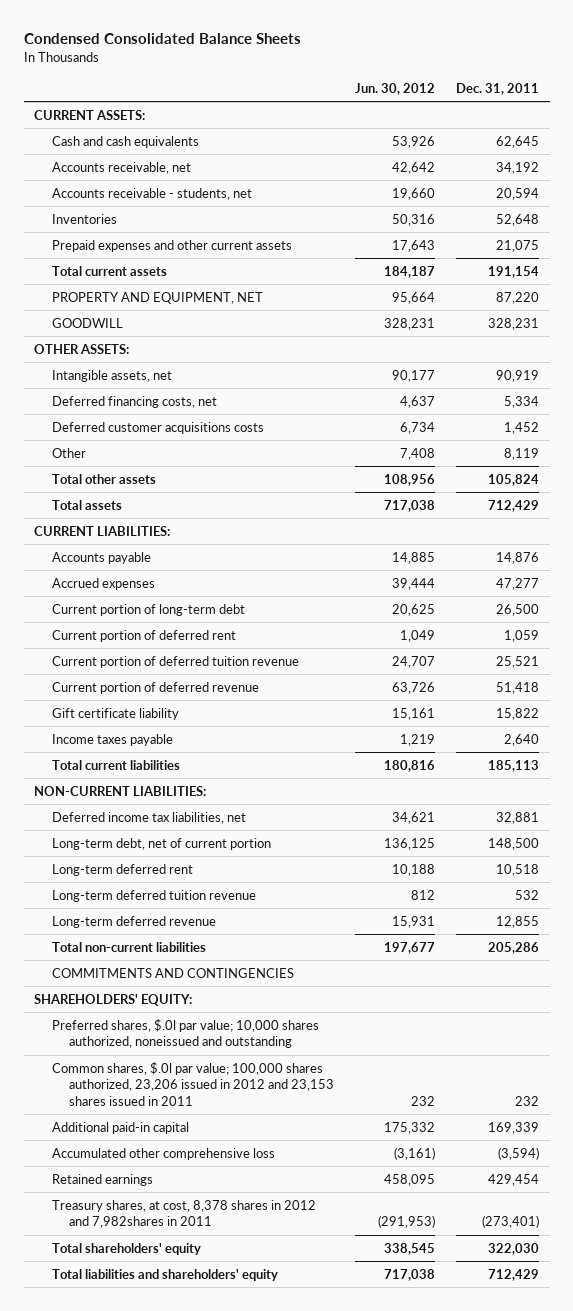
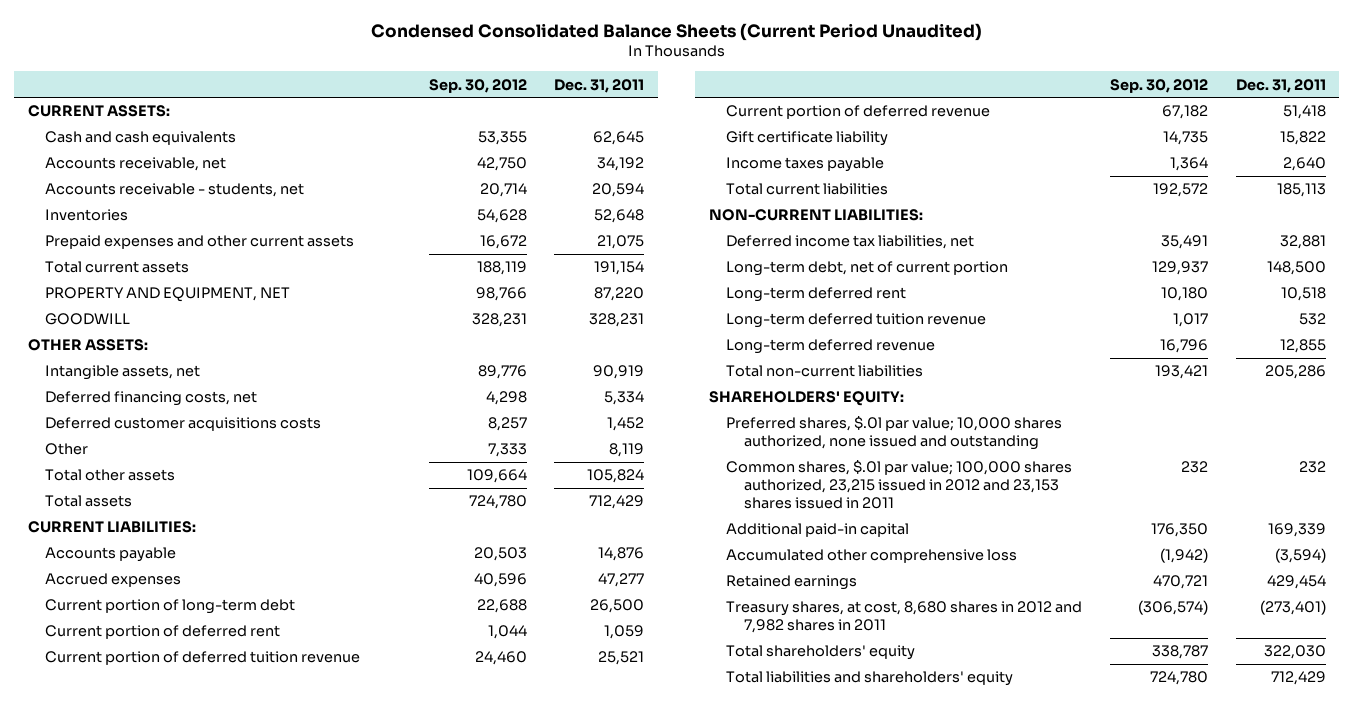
- Condensed Consolidated Balance Sheets
+ Condensed Consolidated Balance Sheets (Current Period Unaudited)
- | Jun. 30, 2012 | Dec. 31, 2011
+ | Sep. 30, 2012 | Dec. 31, 2011
- COMMITMENTS AND CONTINGENCIES
- Preferred shares, $.0l par value; 10,000 shares authorized, noneissued and outstanding
- Common shares, $.0l par value; 100,000 shares authorized, 23,206 issued in 2012 and 23,153 shares issued in 2011 | 232 | 232
+ Preferred shares, $.0l par value; 10,000 shares authorized, none issued and outstanding
+ Common shares, $.0l par value; 100,000 shares authorized, 23,215 issued in 2012 and 23,153 shares issued in 2011 | 232 | 232
- Treasury shares, at cost, 8,378 shares in 2012 and 7,982shares in 2011 | (291,953) | (273,401)
+ Treasury shares, at cost, 8,680 shares in 2012 and 7,982 shares in 2011 | (306,574) | (273,401)

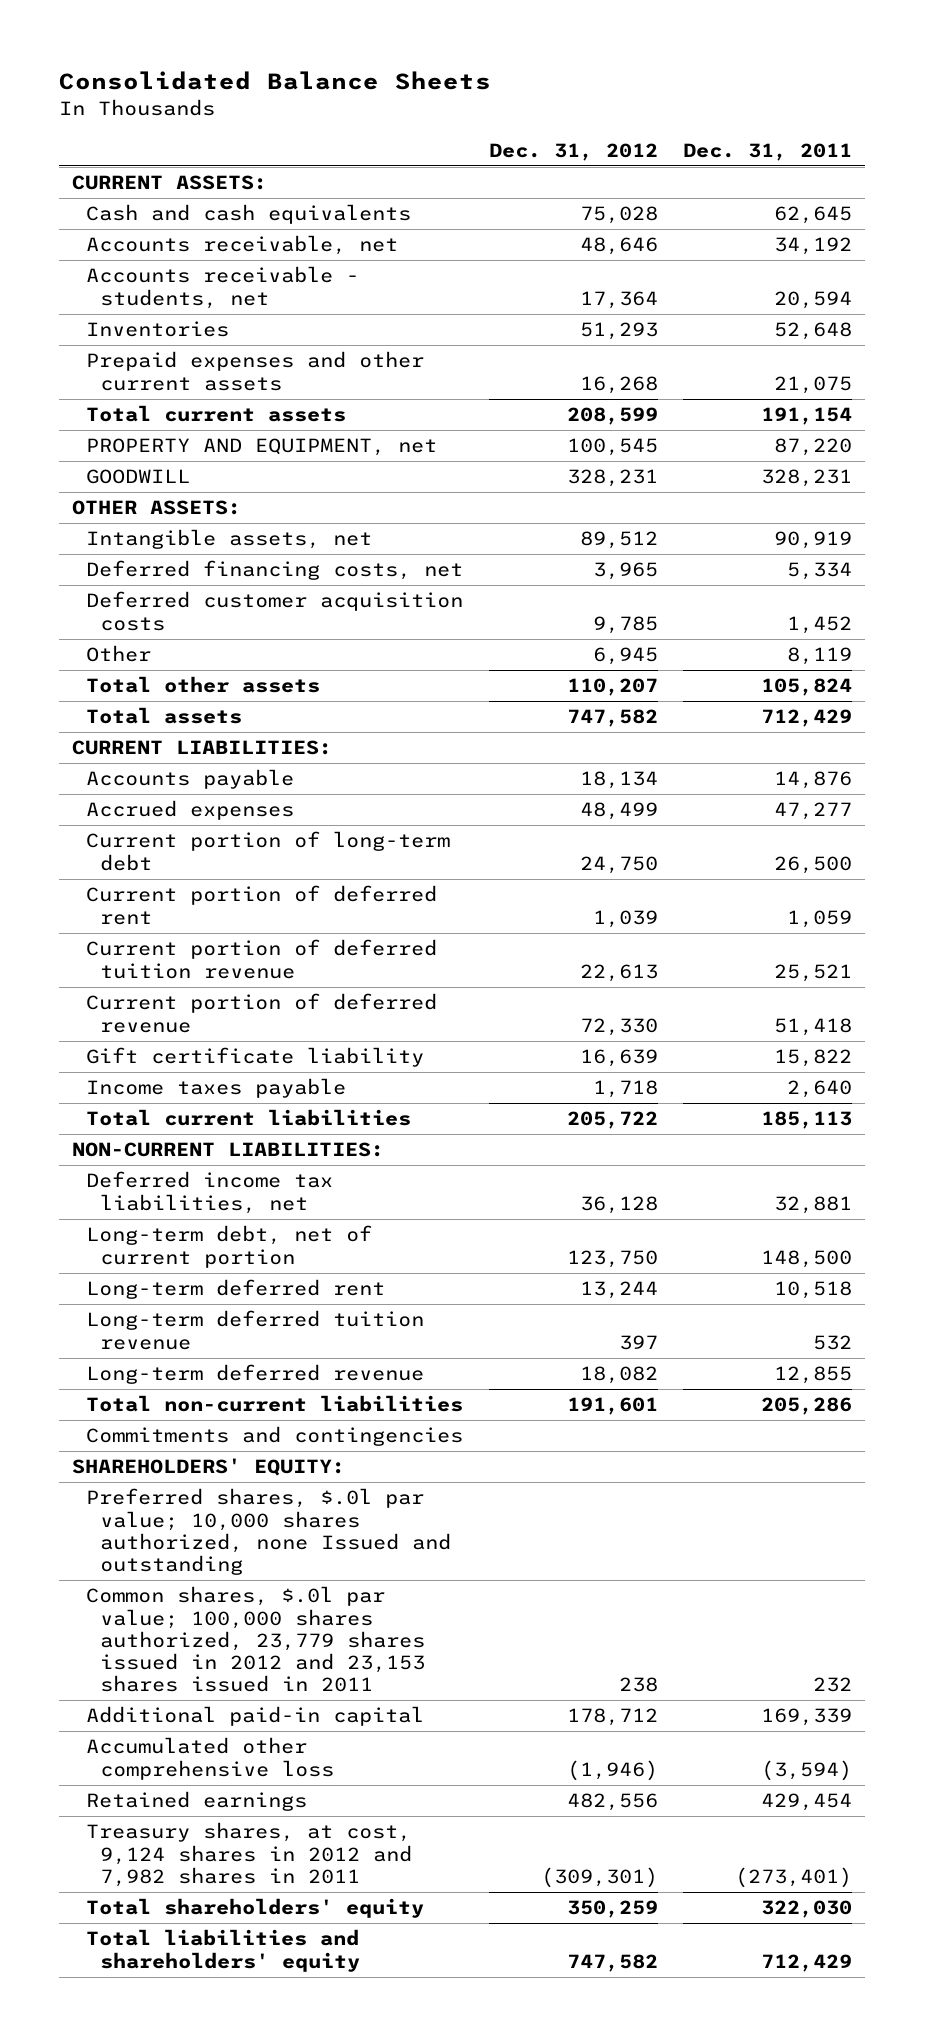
- Condensed Consolidated Balance Sheets (Current Period Unaudited)
+ Consolidated Balance Sheets
- | Sep. 30, 2012 | Dec. 31, 2011
+ | Dec. 31, 2012 | Dec. 31, 2011
- PROPERTY AND EQUIPMENT, NET | 98,766 | 87,220
+ PROPERTY AND EQUIPMENT, net | 100,545 | 87,220
- Deferred customer acquisitions costs | 8,257 | 1,452
+ Deferred customer acquisition costs | 9,785 | 1,452
+ Commitments and contingencies
- Preferred shares, $.0l par value; 10,000 shares authorized, none issued and outstanding
- Common shares, $.0l par value; 100,000 shares authorized, 23,215 issued in 2012 and 23,153 shares issued in 2011 | 232 | 232
+ Preferred shares, $.0l par value; 10,000 shares authorized, none Issued and outstanding
+ Common shares, $.0l par value; 100,000 shares authorized, 23,779 shares issued in 2012 and 23,153 shares issued in 2011 | 238 | 232
- Treasury shares, at cost, 8,680 shares in 2012 and 7,982 shares in 2011 | (306,574) | (273,401)
+ Treasury shares, at cost, 9,124 shares in 2012 and 7,982 shares in 2011 | (309,301) | (273,401)

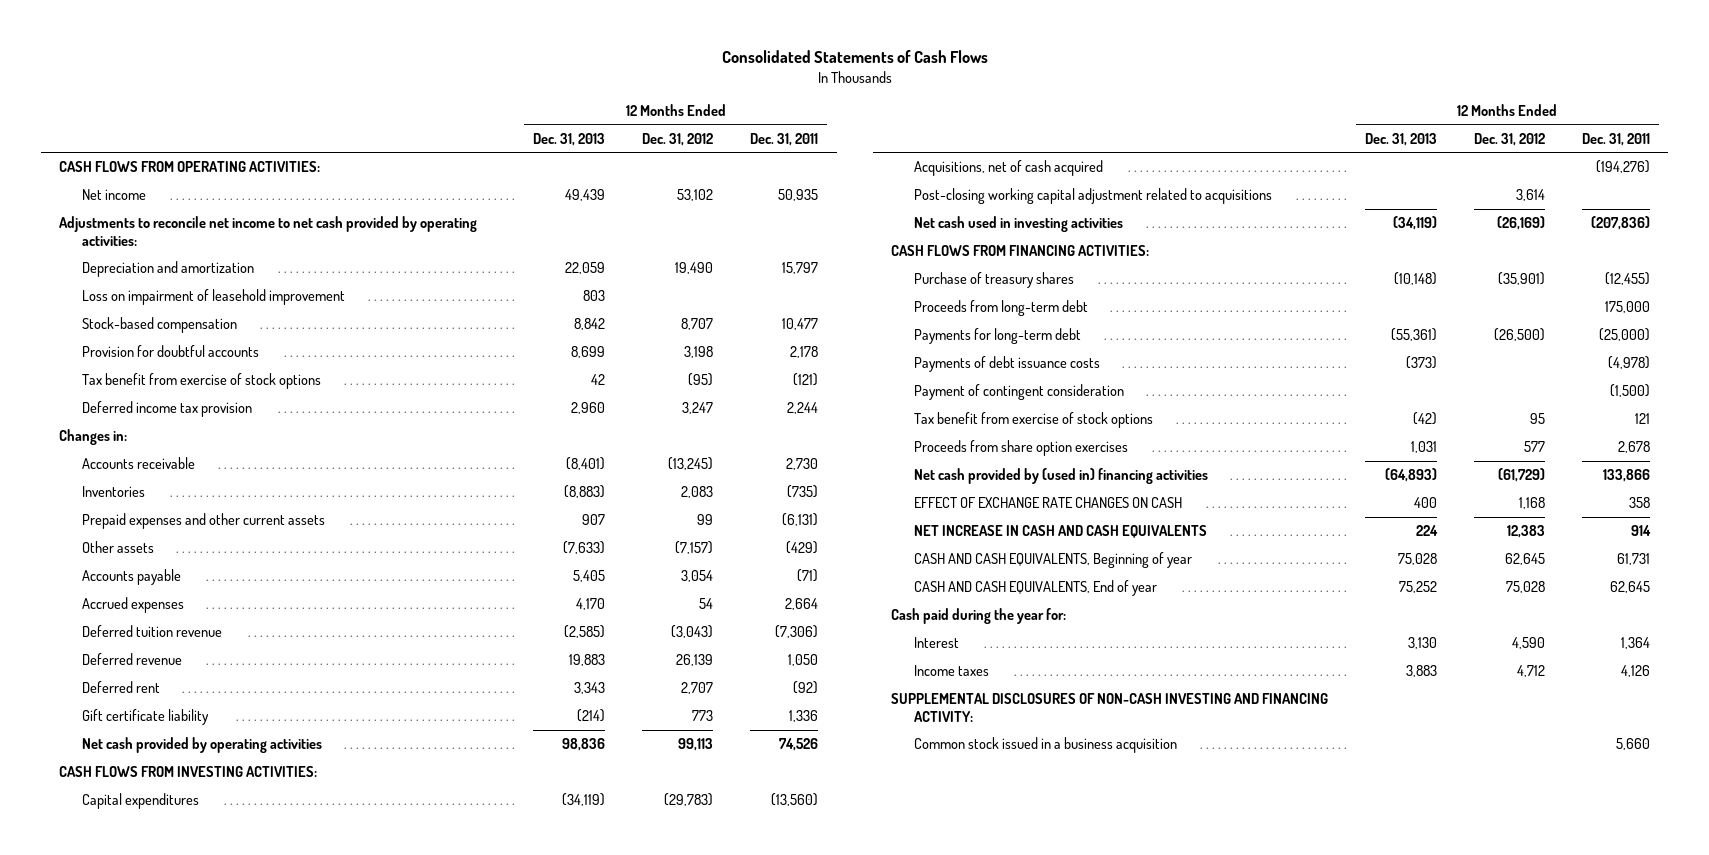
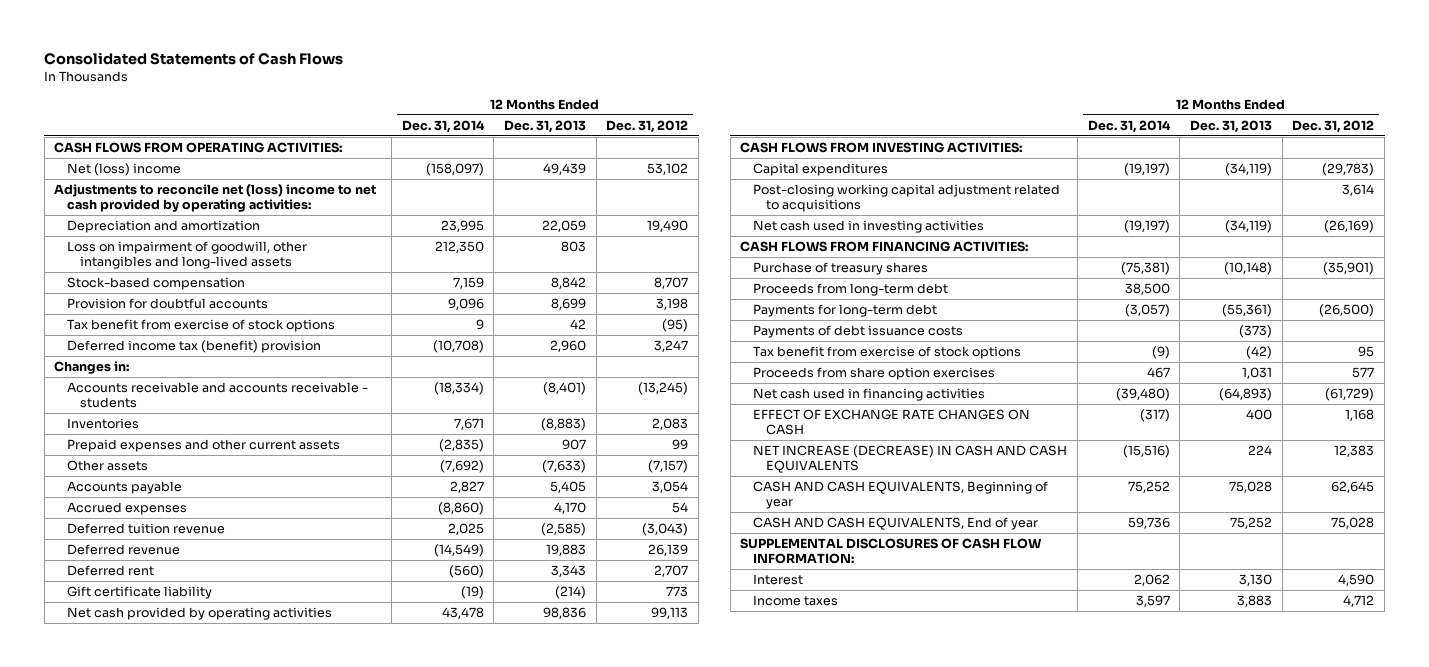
- | 12 Months Ended Dec. 31, 2013 | 12 Months Ended Dec. 31, 2012 | 12 Months Ended Dec. 31, 2011
+ | 12 Months Ended Dec. 31, 2014 | 12 Months Ended Dec. 31, 2013 | 12 Months Ended Dec. 31, 2012
- Net income | 49,439 | 53,102 | 50,935
- Adjustments to reconcile net income to net cash provided by operating activities:
+ Net (loss) income | (158,097) | 49,439 | 53,102
+ Adjustments to reconcile net (loss) income to net cash provided by operating activities:
- Loss on impairment of leasehold improvement | 803 | |
+ Loss on impairment of goodwill, other intangibles and long-lived assets | 212,350 | 803 |
- Deferred income tax provision | 2,960 | 3,247 | 2,244
+ Deferred income tax (benefit) provision | (10,708) | 2,960 | 3,247
- Accounts receivable | (8,401) | (13,245) | 2,730
+ Accounts receivable and accounts receivable - students | (18,334) | (8,401) | (13,245)
- Acquisitions, net of cash acquired | | | (194,276)
- Payment of contingent consideration | | | (1,500)
- Net cash provided by (used in) financing activities | (64,893) | (61,729) | 133,866
+ Net cash used in financing activities | (39,480) | (64,893) | (61,729)
- NET INCREASE IN CASH AND CASH EQUIVALENTS | 224 | 12,383 | 914
+ NET INCREASE (DECREASE) IN CASH AND CASH EQUIVALENTS | (15,516) | 224 | 12,383
- Cash paid during the year for:
+ SUPPLEMENTAL DISCLOSURES OF CASH FLOW INFORMATION:
- SUPPLEMENTAL DISCLOSURES OF NON-CASH INVESTING AND FINANCING ACTIVITY:
- Common stock issued in a business acquisition | | | 5,660

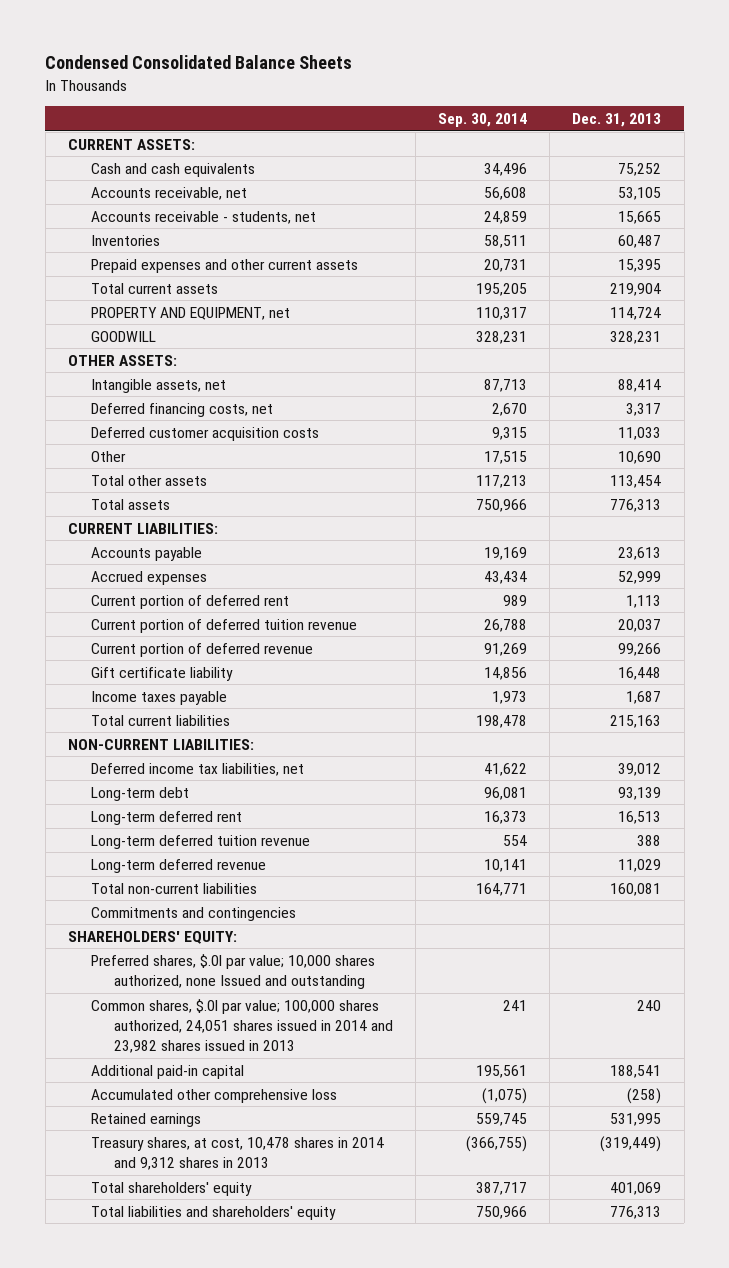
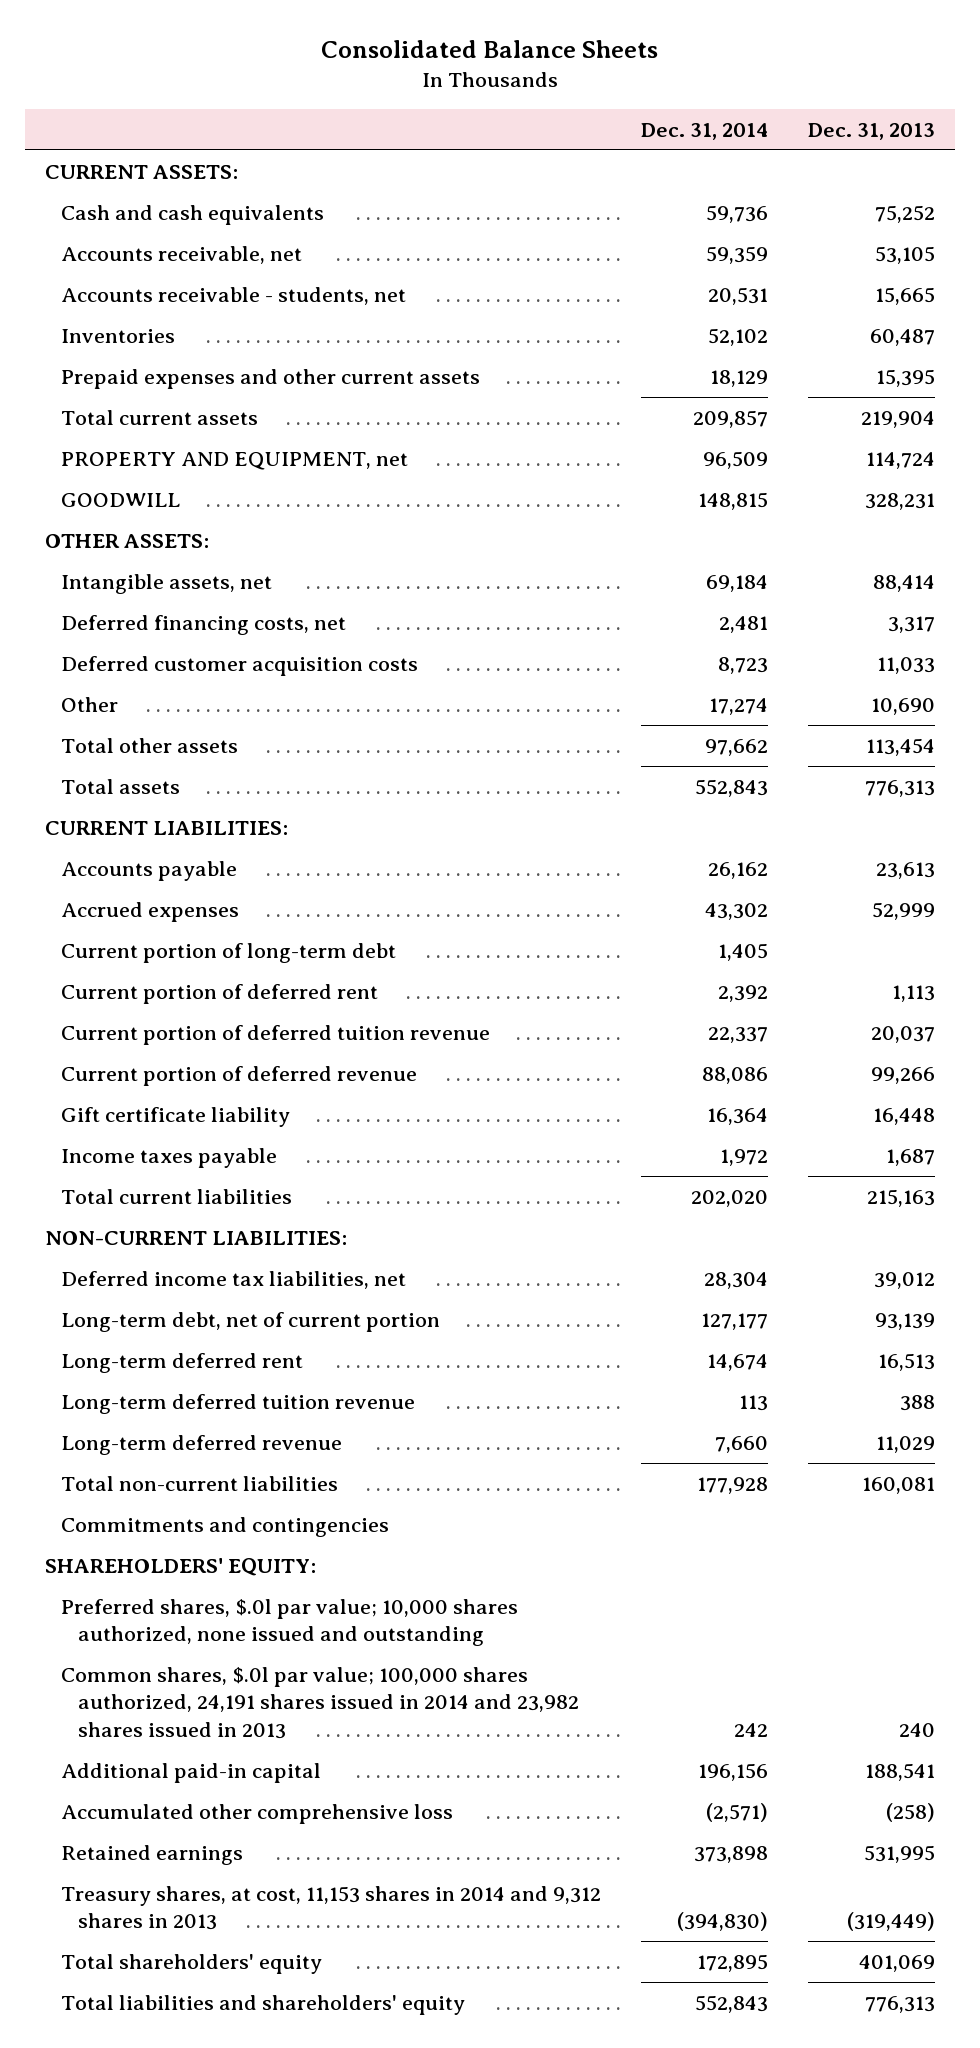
- Condensed Consolidated Balance Sheets
+ Consolidated Balance Sheets
- | Sep. 30, 2014 | Dec. 31, 2013
+ | Dec. 31, 2014 | Dec. 31, 2013
+ Current portion of long-term debt | 1,405 |
- Long-term debt | 96,081 | 93,139
+ Long-term debt, net of current portion | 127,177 | 93,139
- Preferred shares, $.0l par value; 10,000 shares authorized, none Issued and outstanding
- Common shares, $.0l par value; 100,000 shares authorized, 24,051 shares issued in 2014 and 23,982 shares issued in 2013 | 241 | 240
+ Preferred shares, $.0l par value; 10,000 shares authorized, none issued and outstanding
+ Common shares, $.0l par value; 100,000 shares authorized, 24,191 shares issued in 2014 and 23,982 shares issued in 2013 | 242 | 240
- Treasury shares, at cost, 10,478 shares in 2014 and 9,312 shares in 2013 | (366,755) | (319,449)
+ Treasury shares, at cost, 11,153 shares in 2014 and 9,312 shares in 2013 | (394,830) | (319,449)

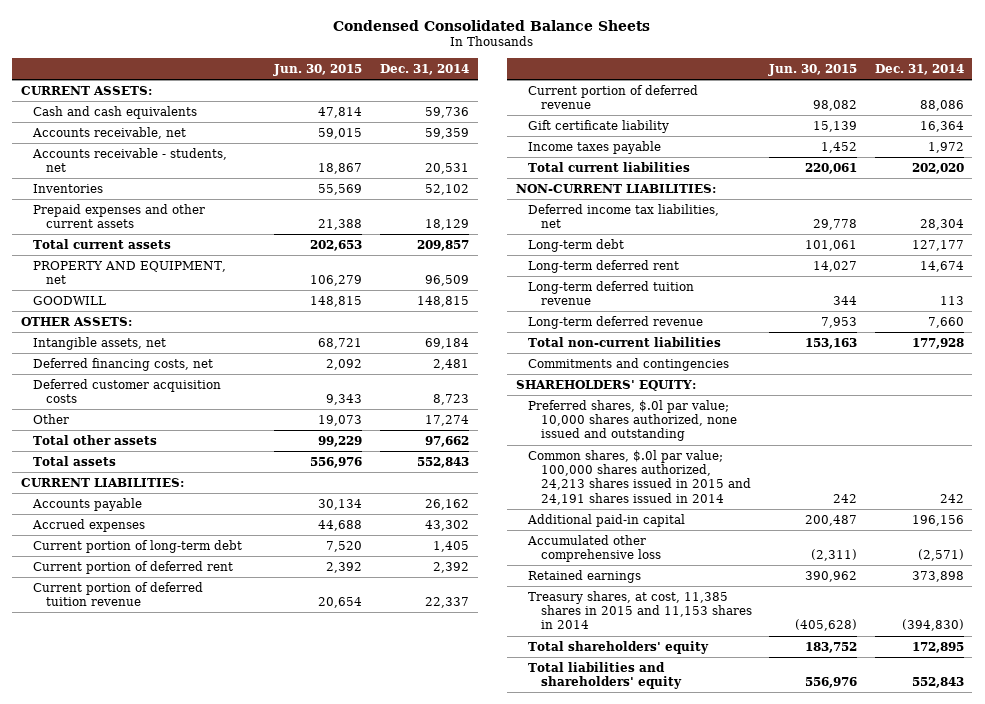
- Consolidated Balance Sheets
+ Condensed Consolidated Balance Sheets
- | Dec. 31, 2014 | Dec. 31, 2013
+ | Jun. 30, 2015 | Dec. 31, 2014
- Long-term debt, net of current portion | 127,177 | 93,139
+ Long-term debt | 101,061 | 127,177
- Common shares, $.0l par value; 100,000 shares authorized, 24,191 shares issued in 2014 and 23,982 shares issued in 2013 | 242 | 240
+ Common shares, $.0l par value; 100,000 shares authorized, 24,213 shares issued in 2015 and 24,191 shares issued in 2014 | 242 | 242
- Treasury shares, at cost, 11,153 shares in 2014 and 9,312 shares in 2013 | (394,830) | (319,449)
+ Treasury shares, at cost, 11,385 shares in 2015 and 11,153 shares in 2014 | (405,628) | (394,830)

